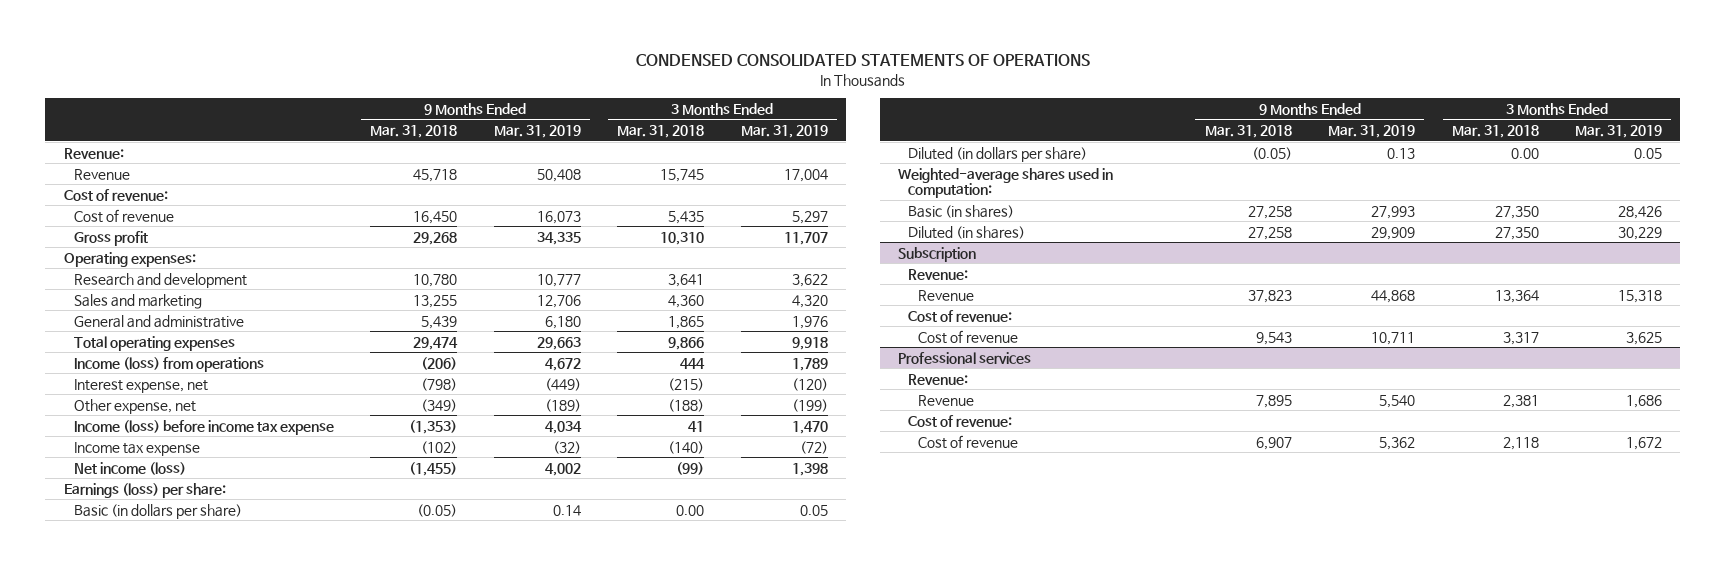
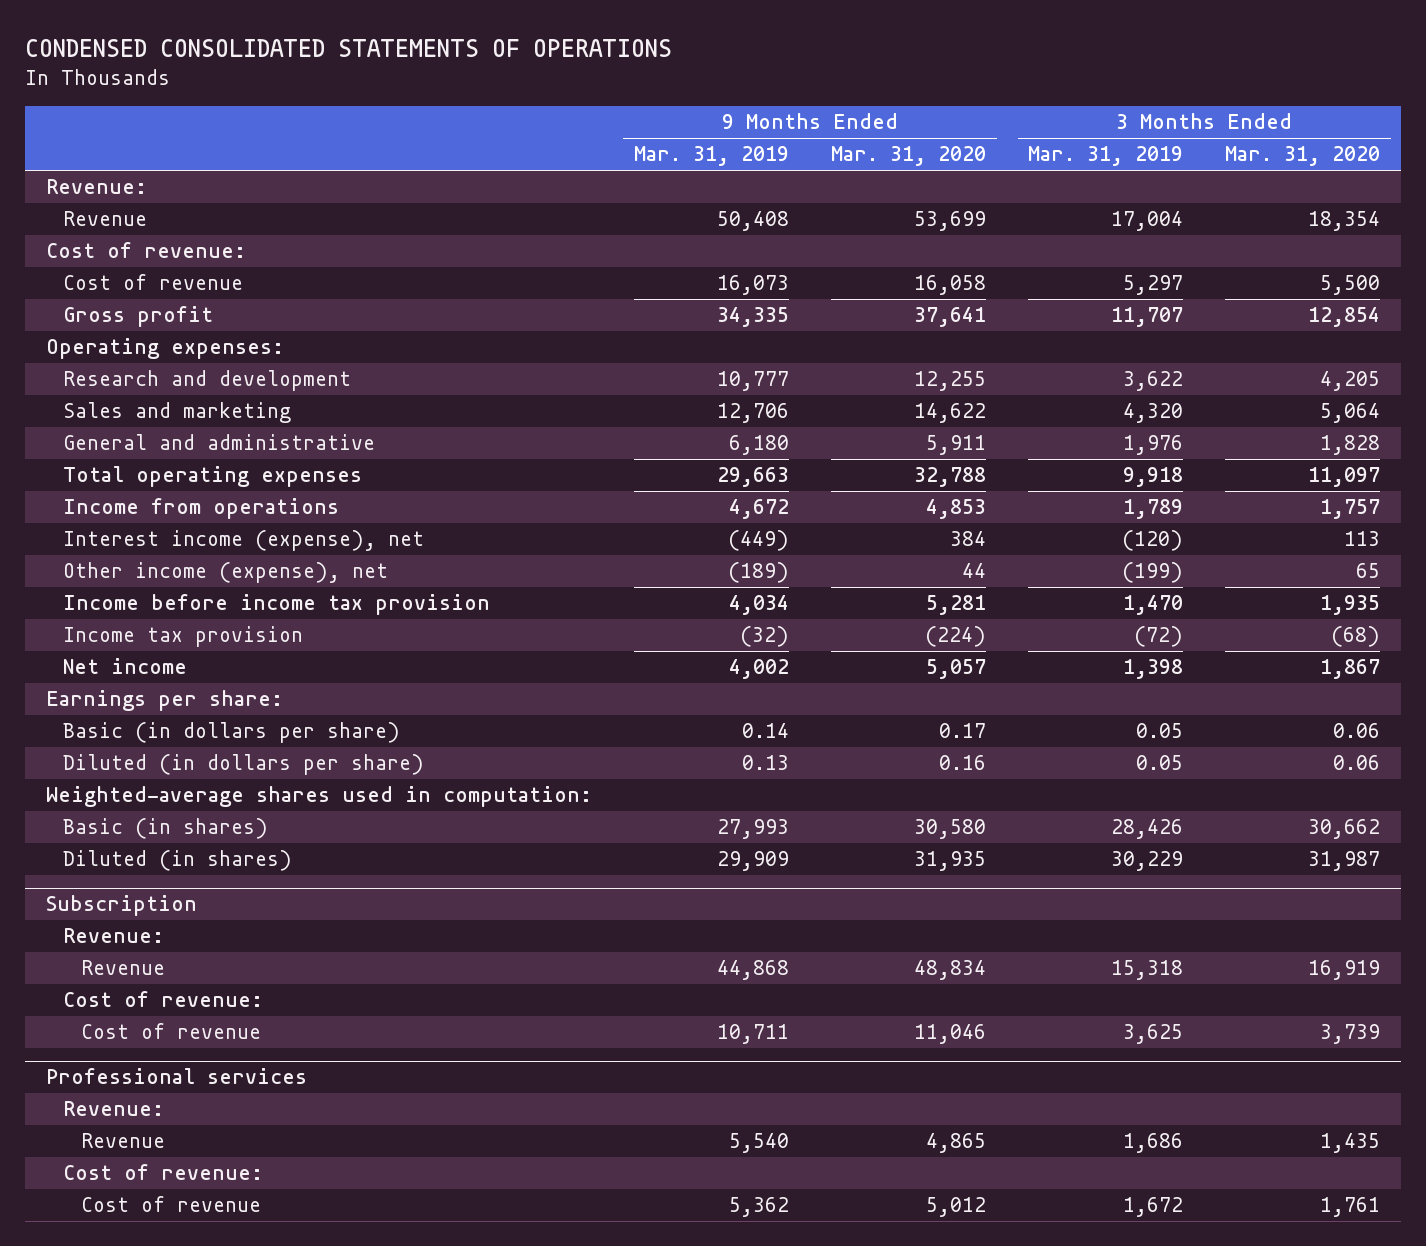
- | 9 Months Ended Mar. 31, 2018 | 9 Months Ended Mar. 31, 2019 | 3 Months Ended Mar. 31, 2018 | 3 Months Ended Mar. 31, 2019
+ | 9 Months Ended Mar. 31, 2019 | 9 Months Ended Mar. 31, 2020 | 3 Months Ended Mar. 31, 2019 | 3 Months Ended Mar. 31, 2020
- Income (loss) from operations | (206) | 4,672 | 444 | 1,789
- Interest expense, net | (798) | (449) | (215) | (120)
- Other expense, net | (349) | (189) | (188) | (199)
- Income (loss) before income tax expense | (1,353) | 4,034 | 41 | 1,470
- Income tax expense | (102) | (32) | (140) | (72)
- Net income (loss) | (1,455) | 4,002 | (99) | 1,398
- Earnings (loss) per share:
+ Income from operations | 4,672 | 4,853 | 1,789 | 1,757
+ Interest income (expense), net | (449) | 384 | (120) | 113
+ Other income (expense), net | (189) | 44 | (199) | 65
+ Income before income tax provision | 4,034 | 5,281 | 1,470 | 1,935
+ Income tax provision | (32) | (224) | (72) | (68)
+ Net income | 4,002 | 5,057 | 1,398 | 1,867
+ Earnings per share:

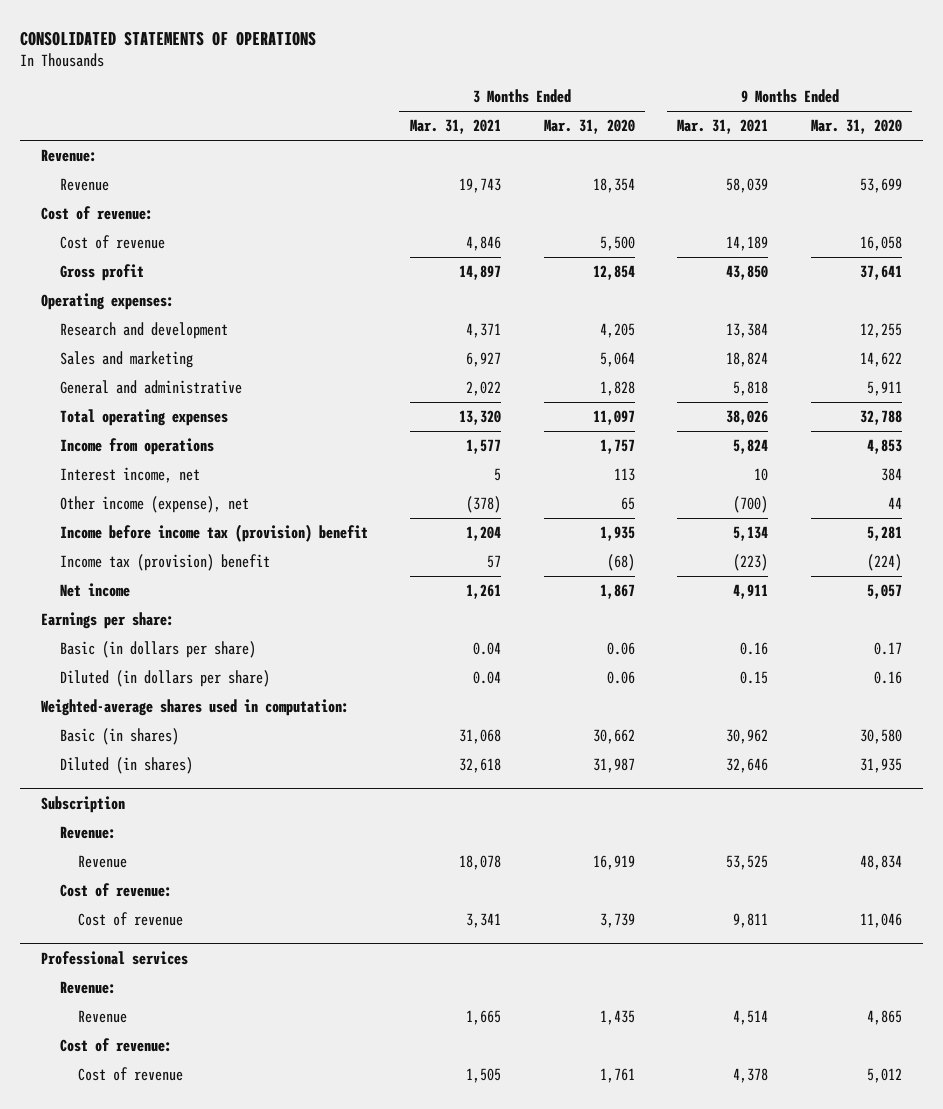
- CONDENSED CONSOLIDATED STATEMENTS OF OPERATIONS
+ CONSOLIDATED STATEMENTS OF OPERATIONS
- | 9 Months Ended Mar. 31, 2019 | 9 Months Ended Mar. 31, 2020 | 3 Months Ended Mar. 31, 2019 | 3 Months Ended Mar. 31, 2020
+ | 3 Months Ended Mar. 31, 2021 | 3 Months Ended Mar. 31, 2020 | 9 Months Ended Mar. 31, 2021 | 9 Months Ended Mar. 31, 2020
- Interest income (expense), net | (449) | 384 | (120) | 113
+ Interest income, net | 5 | 113 | 10 | 384
- Income before income tax provision | 4,034 | 5,281 | 1,470 | 1,935
- Income tax provision | (32) | (224) | (72) | (68)
+ Income before income tax (provision) benefit | 1,204 | 1,935 | 5,134 | 5,281
+ Income tax (provision) benefit | 57 | (68) | (223) | (224)

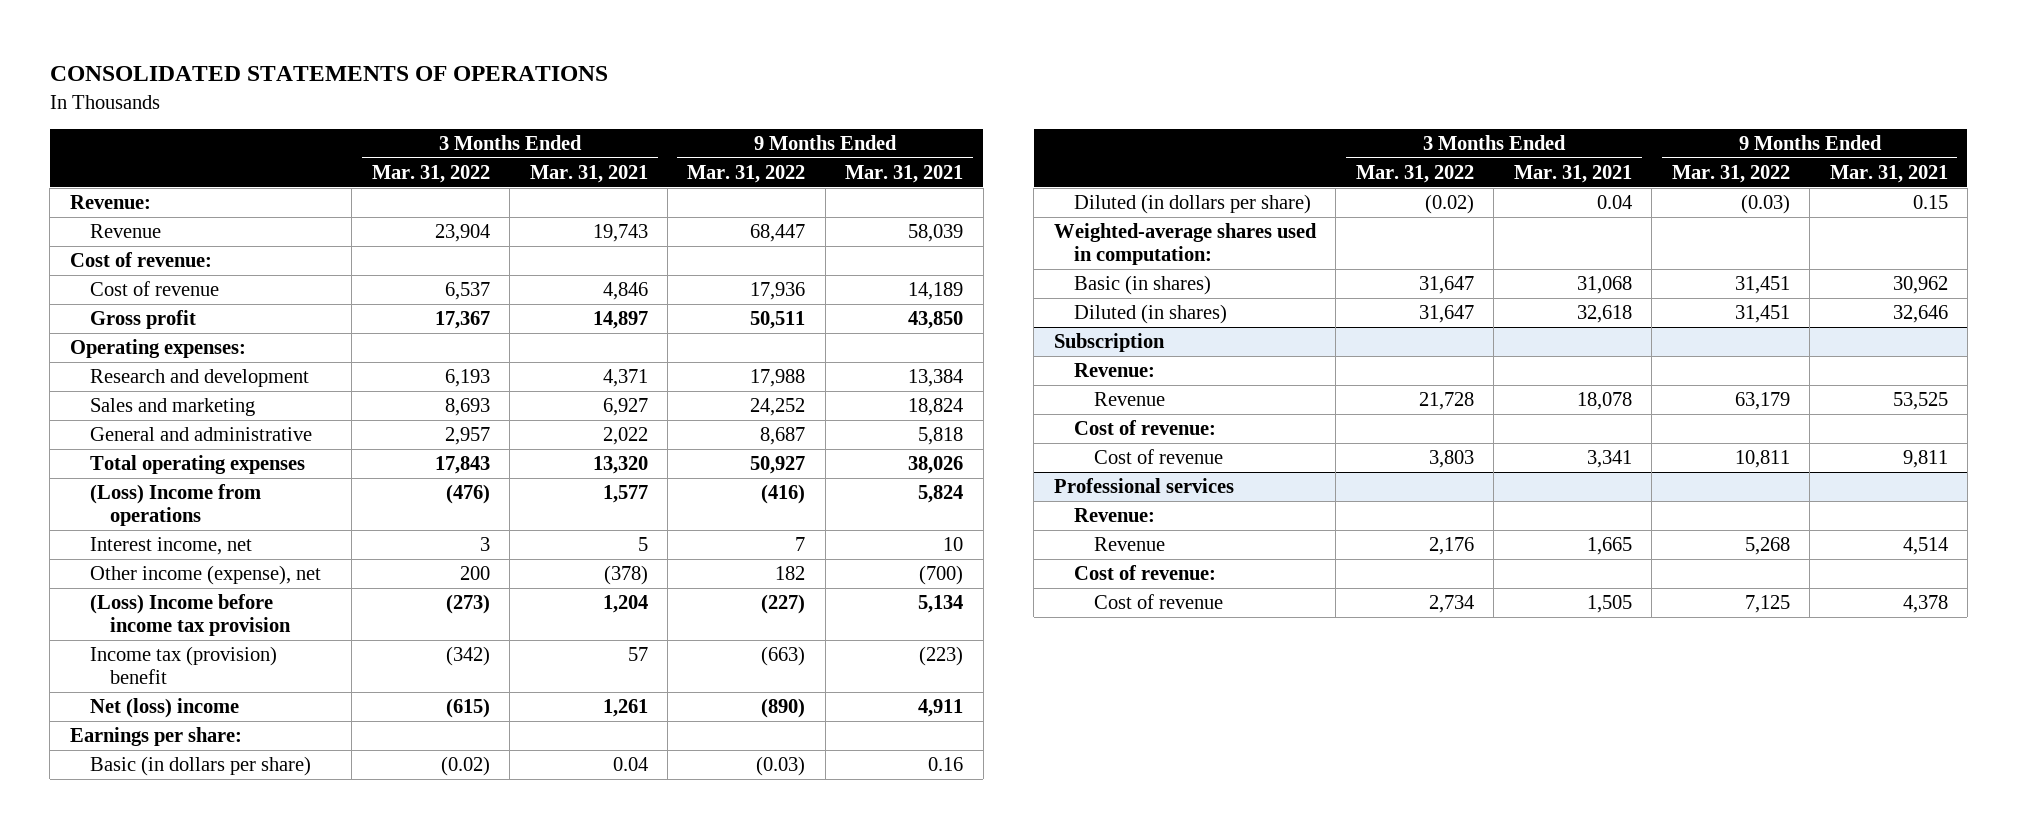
- | 3 Months Ended Mar. 31, 2021 | 3 Months Ended Mar. 31, 2020 | 9 Months Ended Mar. 31, 2021 | 9 Months Ended Mar. 31, 2020
+ | 3 Months Ended Mar. 31, 2022 | 3 Months Ended Mar. 31, 2021 | 9 Months Ended Mar. 31, 2022 | 9 Months Ended Mar. 31, 2021
- Income from operations | 1,577 | 1,757 | 5,824 | 4,853
+ (Loss) Income from operations | (476) | 1,577 | (416) | 5,824
- Income before income tax (provision) benefit | 1,204 | 1,935 | 5,134 | 5,281
+ (Loss) Income before income tax provision | (273) | 1,204 | (227) | 5,134
- Net income | 1,261 | 1,867 | 4,911 | 5,057
+ Net (loss) income | (615) | 1,261 | (890) | 4,911

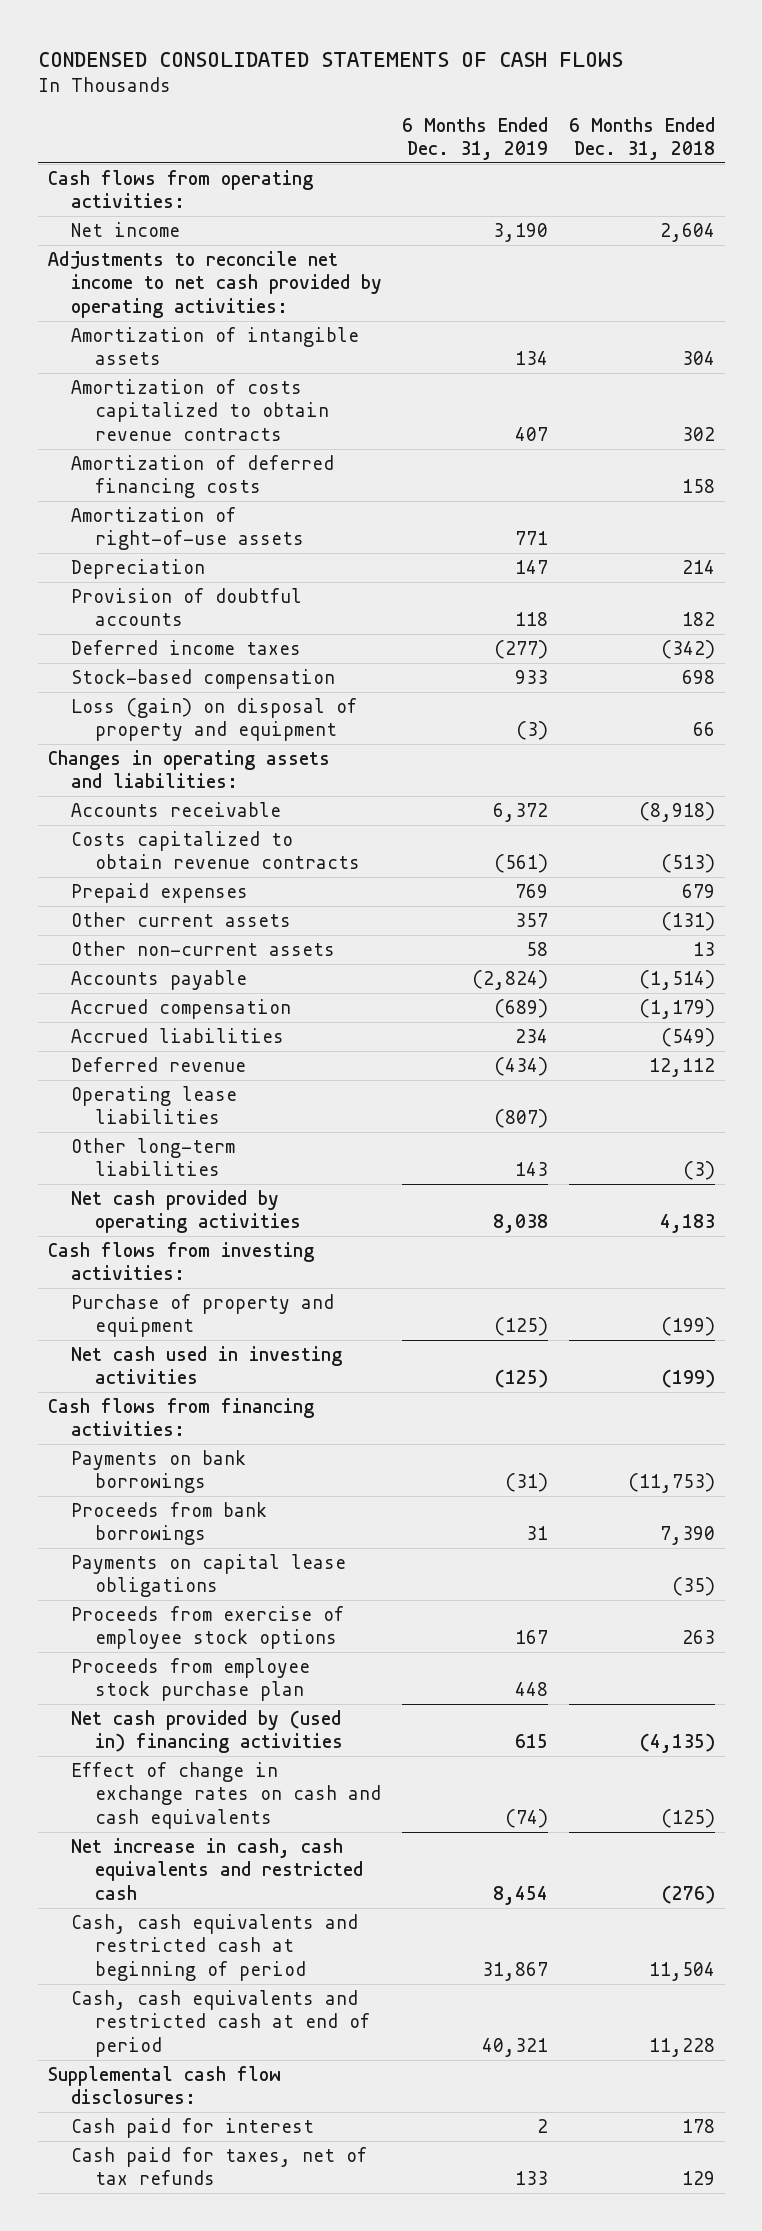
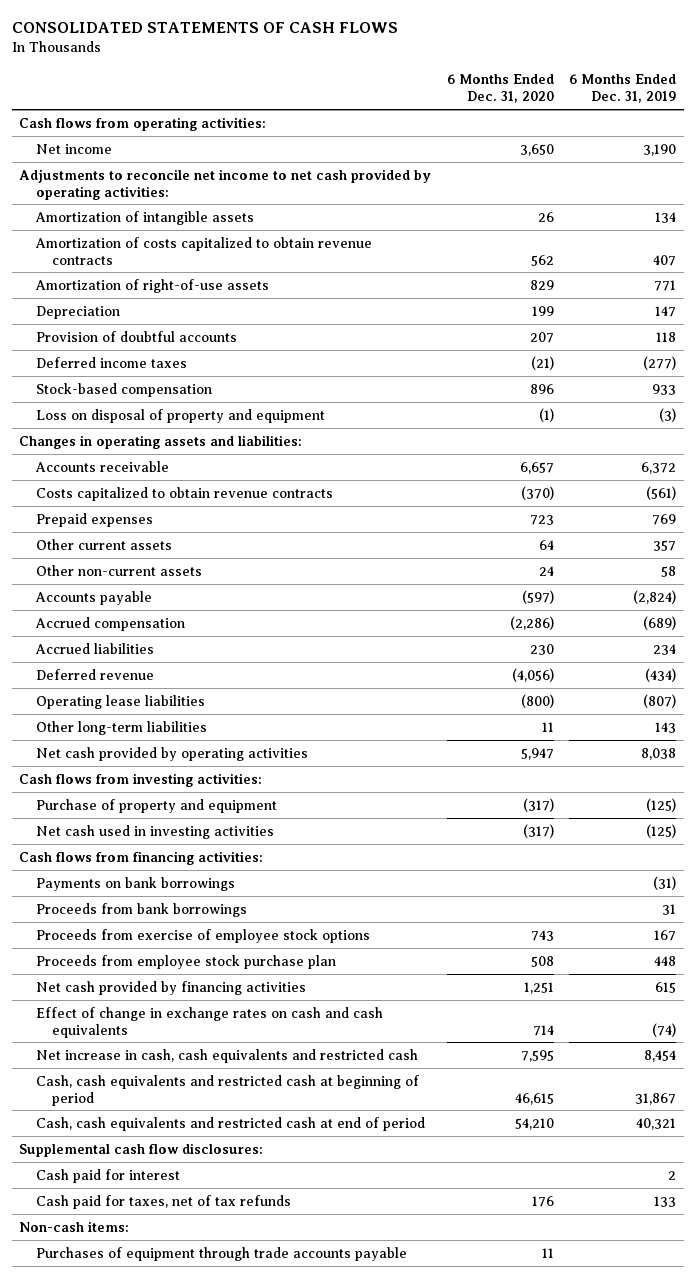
- CONDENSED CONSOLIDATED STATEMENTS OF CASH FLOWS
+ CONSOLIDATED STATEMENTS OF CASH FLOWS
- | 6 Months Ended Dec. 31, 2019 | 6 Months Ended Dec. 31, 2018
+ | 6 Months Ended Dec. 31, 2020 | 6 Months Ended Dec. 31, 2019
- Amortization of deferred financing costs | | 158
- Loss (gain) on disposal of property and equipment | (3) | 66
+ Loss on disposal of property and equipment | (1) | (3)
- Payments on capital lease obligations | | (35)
- Net cash provided by (used in) financing activities | 615 | (4,135)
+ Net cash provided by financing activities | 1,251 | 615
+ Non-cash items:
+ Purchases of equipment through trade accounts payable | 11 |

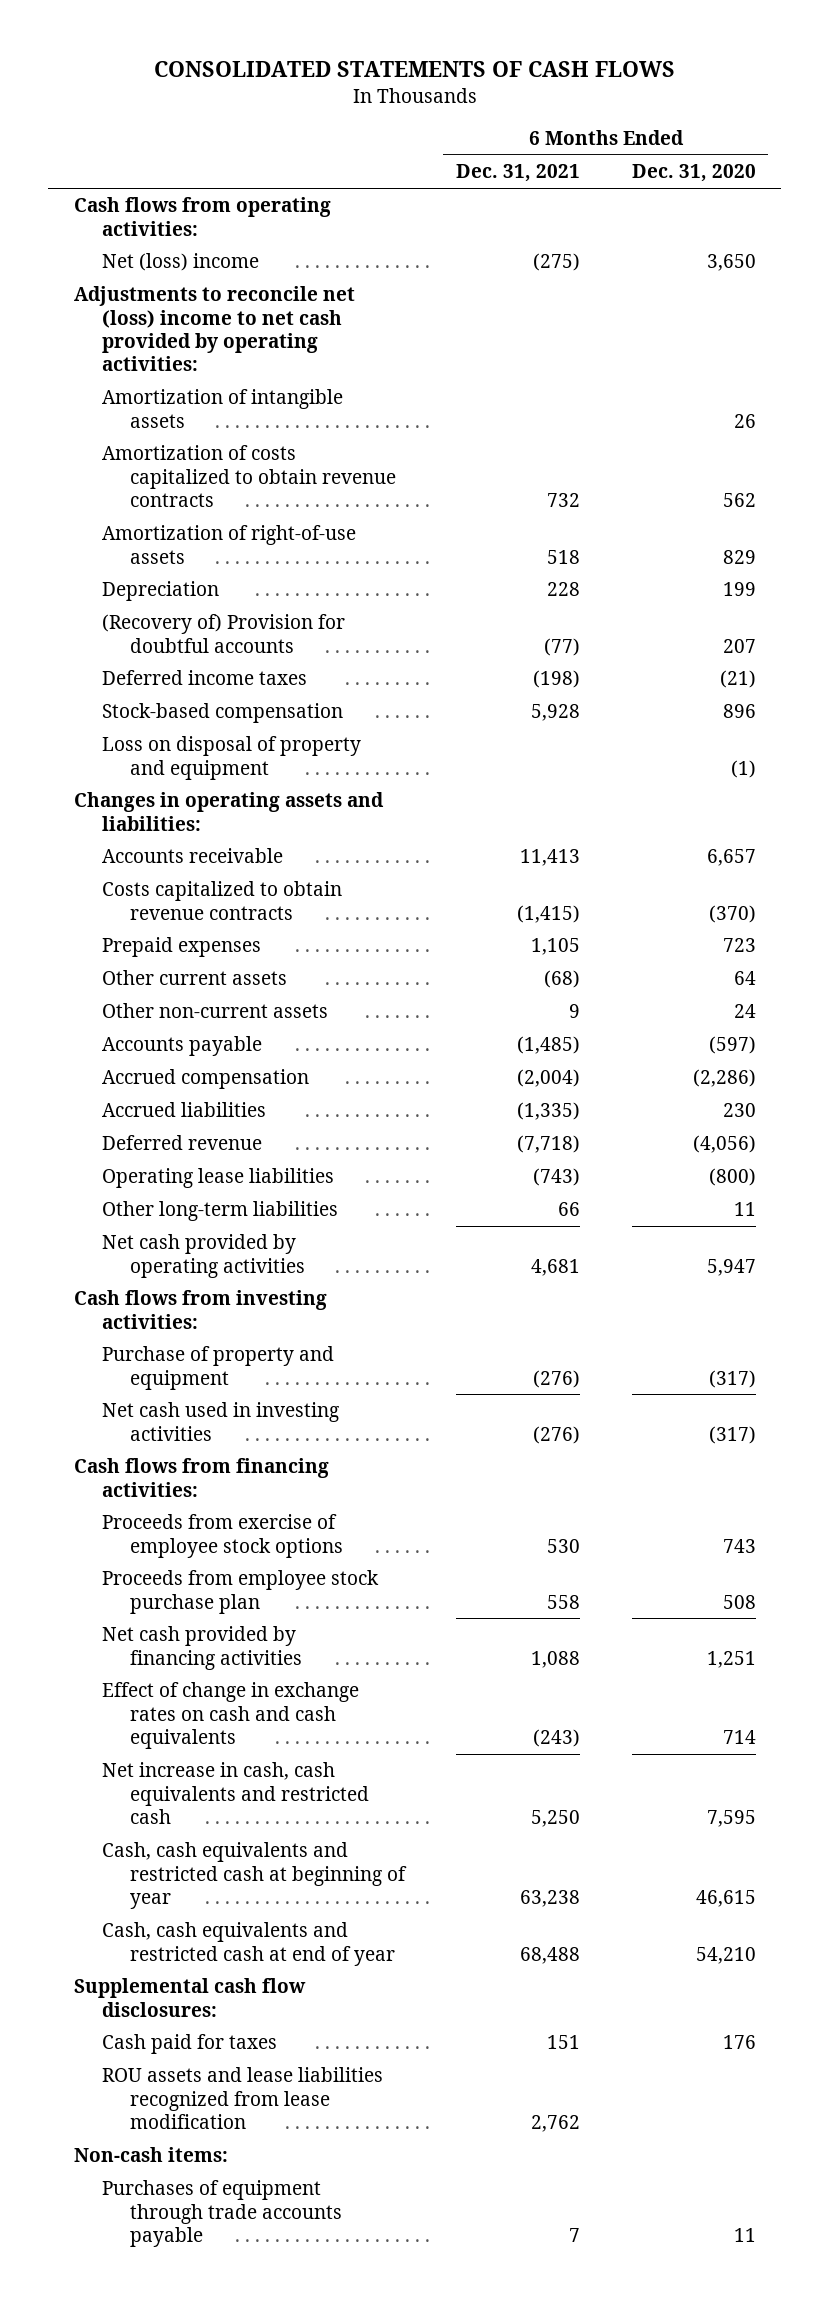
- | 6 Months Ended Dec. 31, 2020 | 6 Months Ended Dec. 31, 2019
+ | 6 Months Ended Dec. 31, 2021 | 6 Months Ended Dec. 31, 2020
- Net income | 3,650 | 3,190
- Adjustments to reconcile net income to net cash provided by operating activities:
+ Net (loss) income | (275) | 3,650
+ Adjustments to reconcile net (loss) income to net cash provided by operating activities:
- Provision of doubtful accounts | 207 | 118
+ (Recovery of) Provision for doubtful accounts | (77) | 207
- Payments on bank borrowings | | (31)
- Proceeds from bank borrowings | | 31
- Cash, cash equivalents and restricted cash at beginning of period | 46,615 | 31,867
- Cash, cash equivalents and restricted cash at end of period | 54,210 | 40,321
+ Cash, cash equivalents and restricted cash at beginning of year | 63,238 | 46,615
+ Cash, cash equivalents and restricted cash at end of year | 68,488 | 54,210
- Cash paid for interest | | 2
- Cash paid for taxes, net of tax refunds | 176 | 133
+ Cash paid for taxes | 151 | 176
+ ROU assets and lease liabilities recognized from lease modification | 2,762 |

